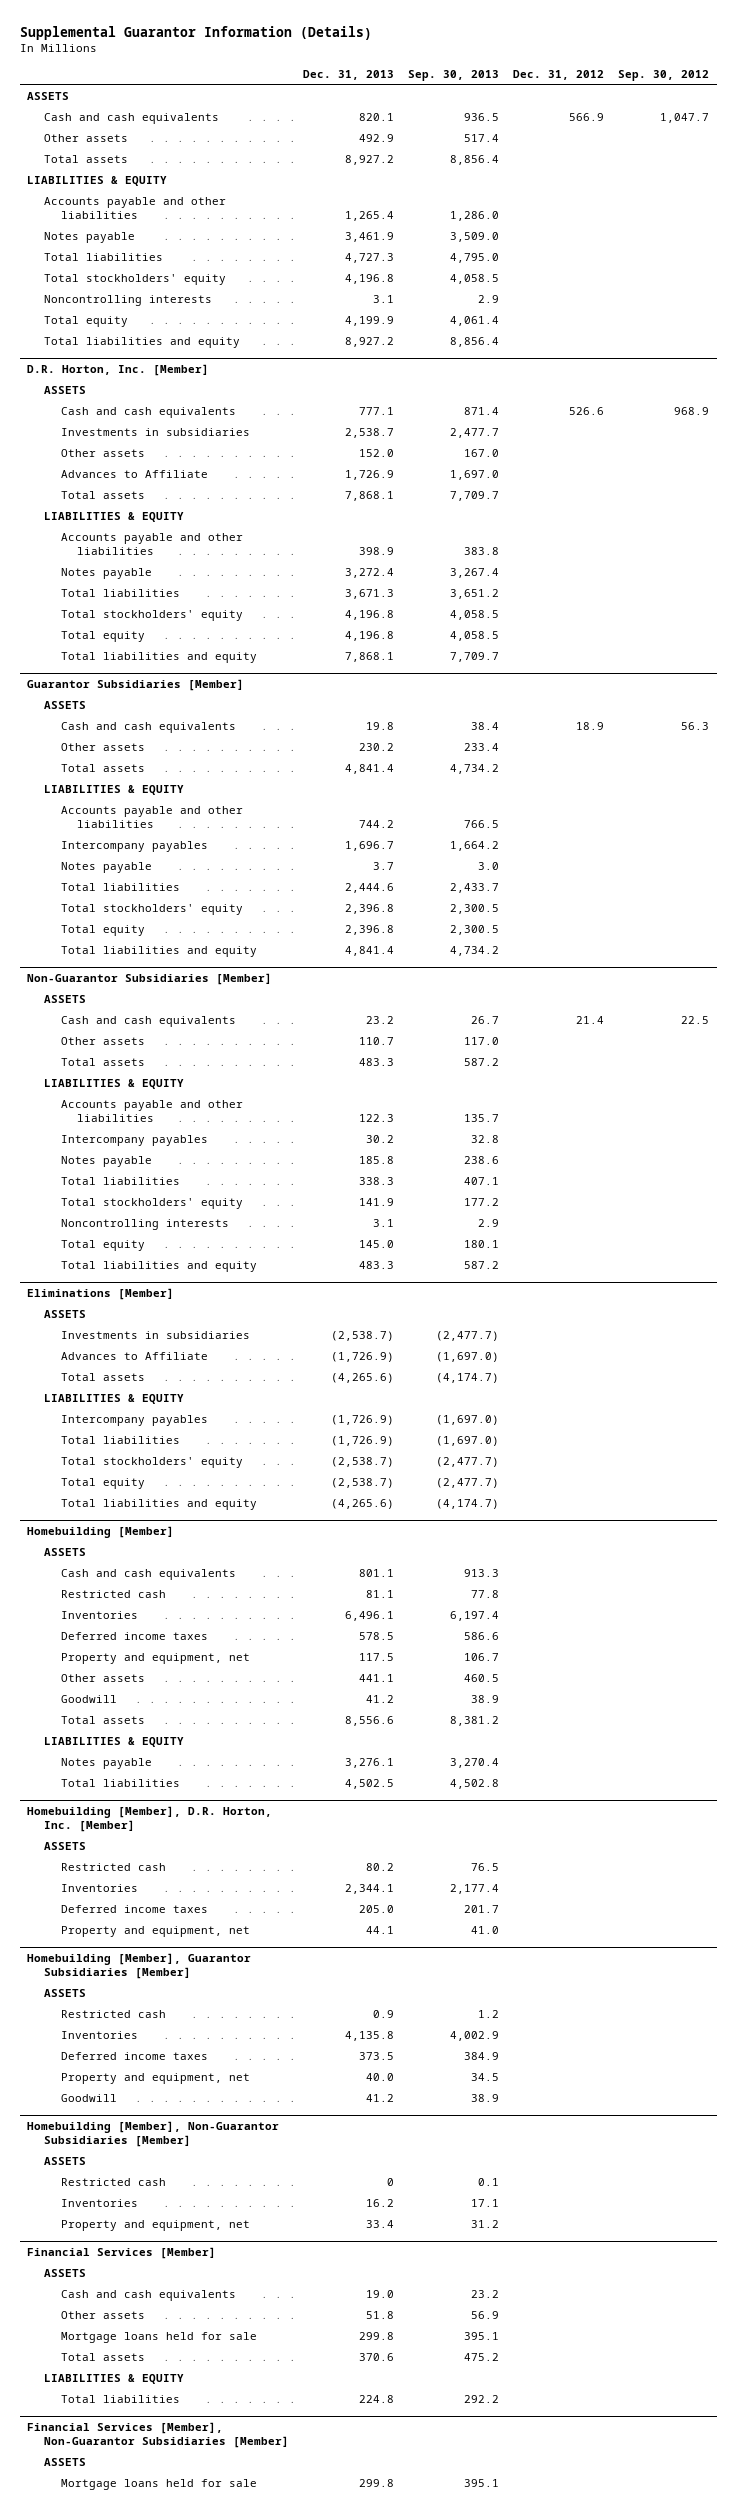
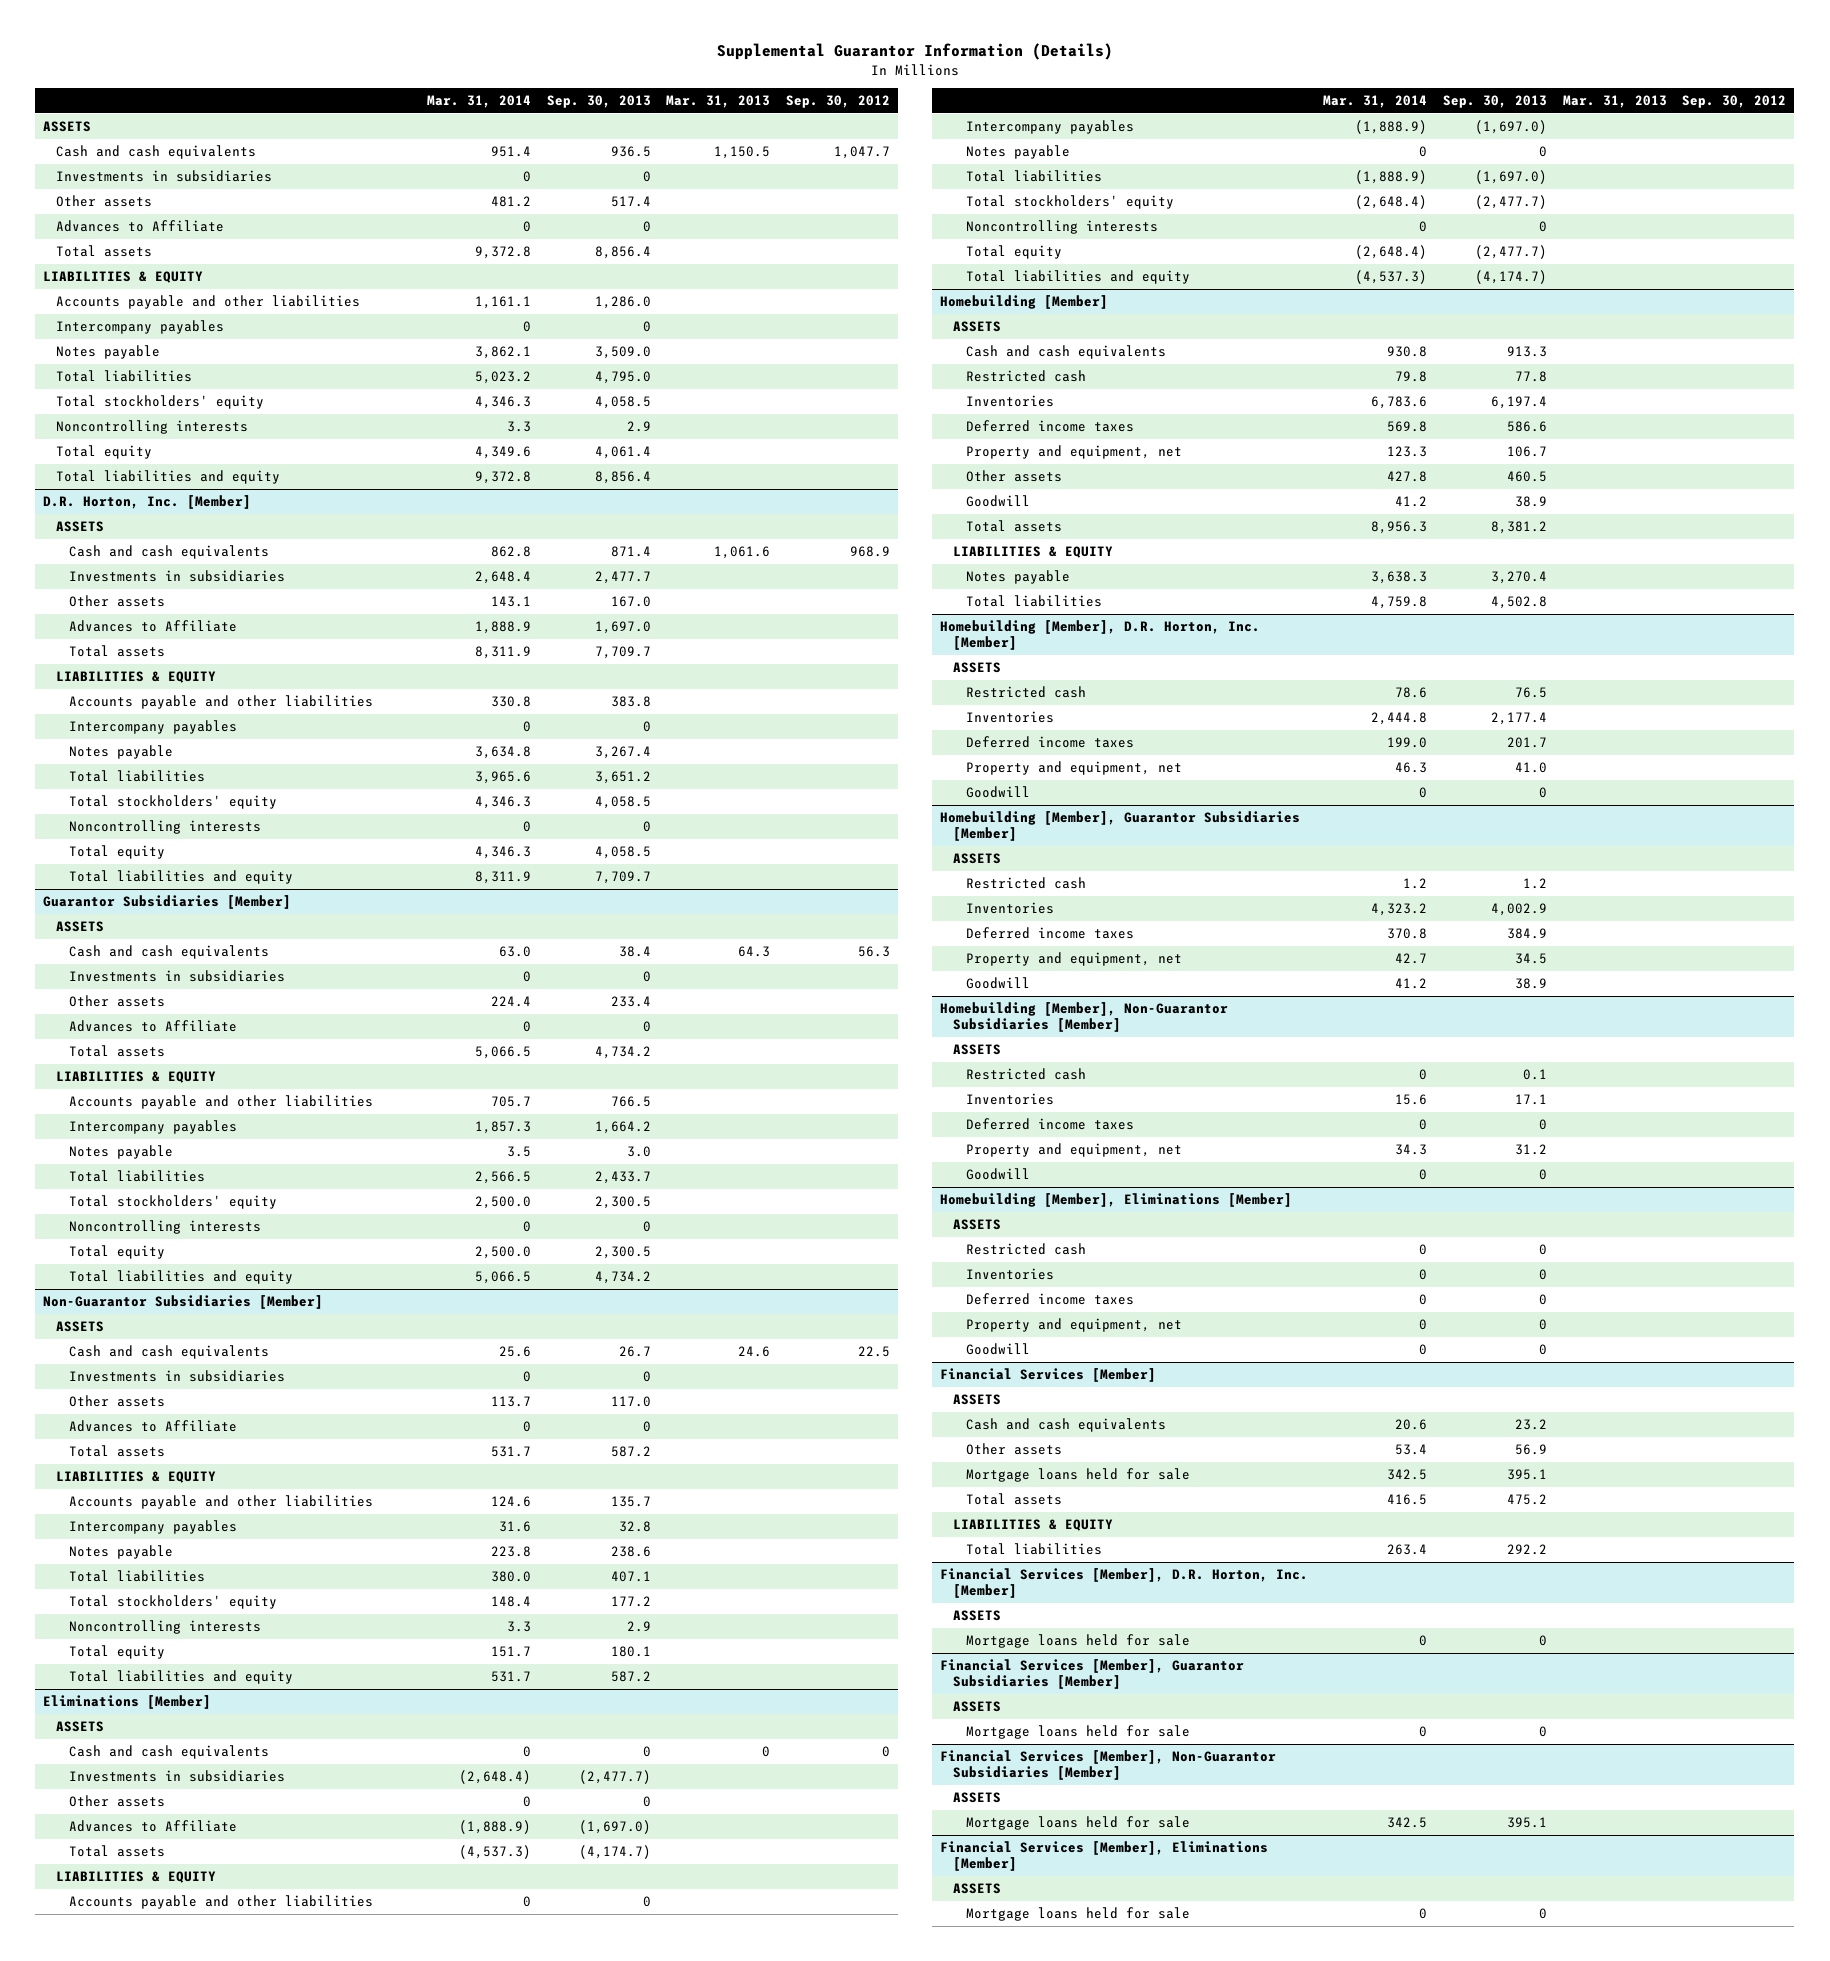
- | Dec. 31, 2013 | Sep. 30, 2013 | Dec. 31, 2012 | Sep. 30, 2012
+ | Mar. 31, 2014 | Sep. 30, 2013 | Mar. 31, 2013 | Sep. 30, 2012
+ Investments in subsidiaries | 0 | 0 | |
+ Advances to Affiliate | 0 | 0 | |
+ Intercompany payables | 0 | 0 | |
@ D.R. Horton, Inc. [Member]
+ Intercompany payables | 0 | 0 | |
+ Noncontrolling interests | 0 | 0 | |
@ Guarantor Subsidiaries [Member]
+ Investments in subsidiaries | 0 | 0 | |
+ Advances to Affiliate | 0 | 0 | |
+ Noncontrolling interests | 0 | 0 | |
@ Non-Guarantor Subsidiaries [Member]
+ Investments in subsidiaries | 0 | 0 | |
+ Advances to Affiliate | 0 | 0 | |
@ Eliminations [Member]
+ Cash and cash equivalents | 0 | 0 | 0 | 0
+ Other assets | 0 | 0 | |
+ Accounts payable and other liabilities | 0 | 0 | |
+ Notes payable | 0 | 0 | |
+ Noncontrolling interests | 0 | 0 | |
@ Homebuilding [Member], D.R. Horton, Inc. [Member]
+ Goodwill | 0 | 0 | |
@ Homebuilding [Member], Non-Guarantor Subsidiaries [Member]
+ Deferred income taxes | 0 | 0 | |
+ Goodwill | 0 | 0 | |
+ Homebuilding [Member], Eliminations [Member]
+ ASSETS
+ Restricted cash | 0 | 0 | |
+ Inventories | 0 | 0 | |
+ Deferred income taxes | 0 | 0 | |
+ Property and equipment, net | 0 | 0 | |
+ Goodwill | 0 | 0 | |
+ Financial Services [Member], D.R. Horton, Inc. [Member]
+ ASSETS
+ Mortgage loans held for sale | 0 | 0 | |
+ Financial Services [Member], Guarantor Subsidiaries [Member]
+ ASSETS
+ Mortgage loans held for sale | 0 | 0 | |
+ Financial Services [Member], Eliminations [Member]
+ ASSETS
+ Mortgage loans held for sale | 0 | 0 | |

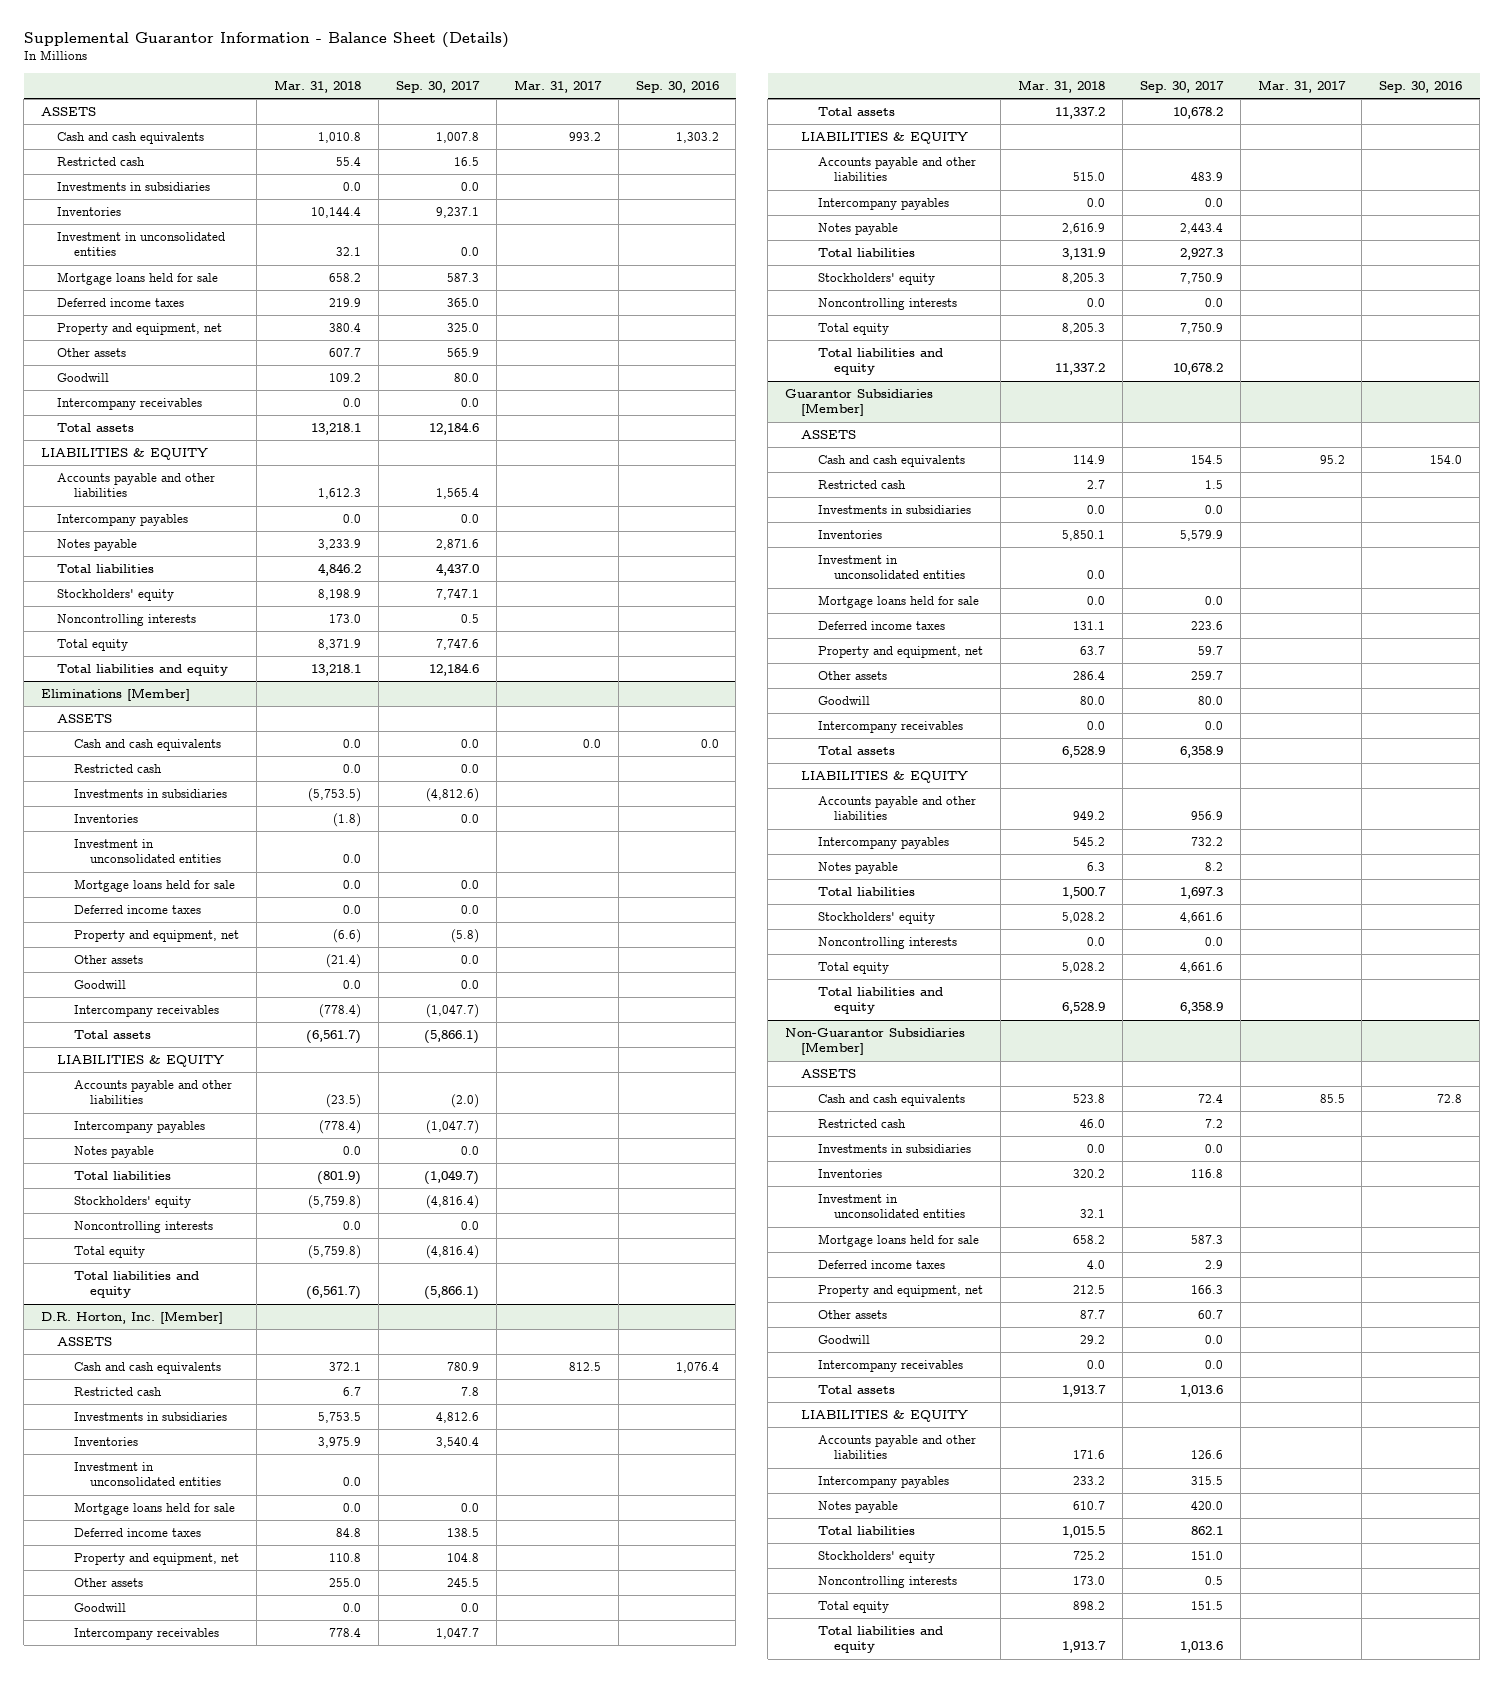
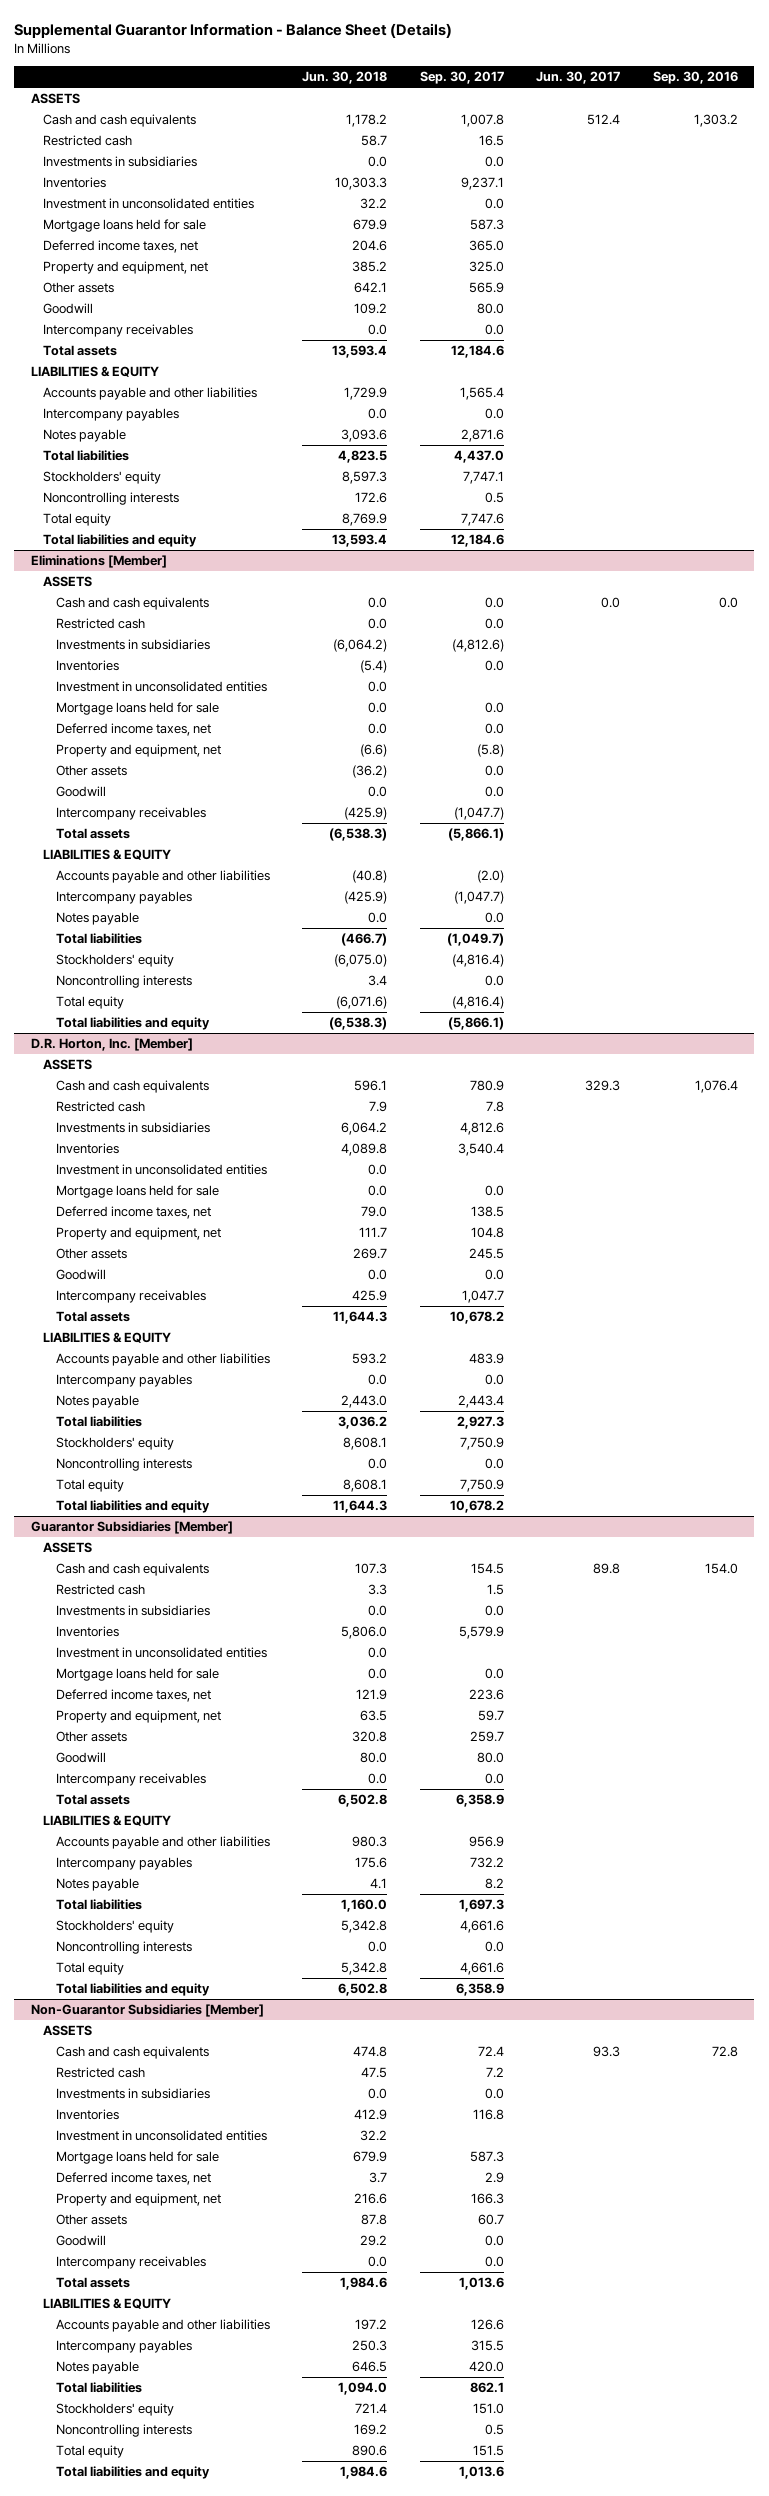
- | Mar. 31, 2018 | Sep. 30, 2017 | Mar. 31, 2017 | Sep. 30, 2016
+ | Jun. 30, 2018 | Sep. 30, 2017 | Jun. 30, 2017 | Sep. 30, 2016
- Deferred income taxes | 219.9 | 365.0 | |
+ Deferred income taxes, net | 204.6 | 365.0 | |
@ Eliminations [Member]
- Deferred income taxes | 0.0 | 0.0 | |
+ Deferred income taxes, net | 0.0 | 0.0 | |
@ D.R. Horton, Inc. [Member]
- Deferred income taxes | 84.8 | 138.5 | |
+ Deferred income taxes, net | 79.0 | 138.5 | |
@ Guarantor Subsidiaries [Member]
- Deferred income taxes | 131.1 | 223.6 | |
+ Deferred income taxes, net | 121.9 | 223.6 | |
@ Non-Guarantor Subsidiaries [Member]
- Deferred income taxes | 4.0 | 2.9 | |
+ Deferred income taxes, net | 3.7 | 2.9 | |

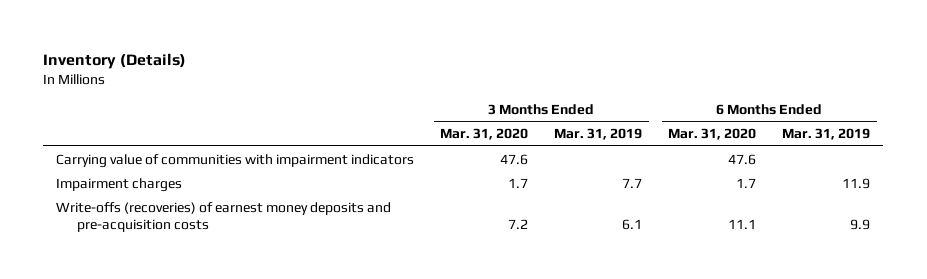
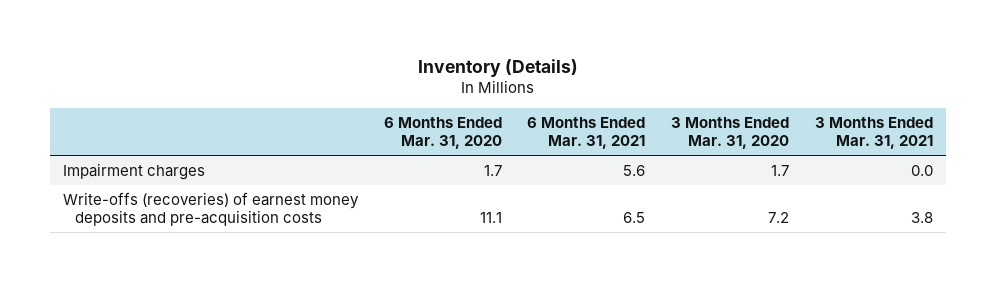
- | 3 Months Ended Mar. 31, 2020 | 3 Months Ended Mar. 31, 2019 | 6 Months Ended Mar. 31, 2020 | 6 Months Ended Mar. 31, 2019
+ | 6 Months Ended Mar. 31, 2020 | 6 Months Ended Mar. 31, 2021 | 3 Months Ended Mar. 31, 2020 | 3 Months Ended Mar. 31, 2021
- Carrying value of communities with impairment indicators | 47.6 | | 47.6 |

